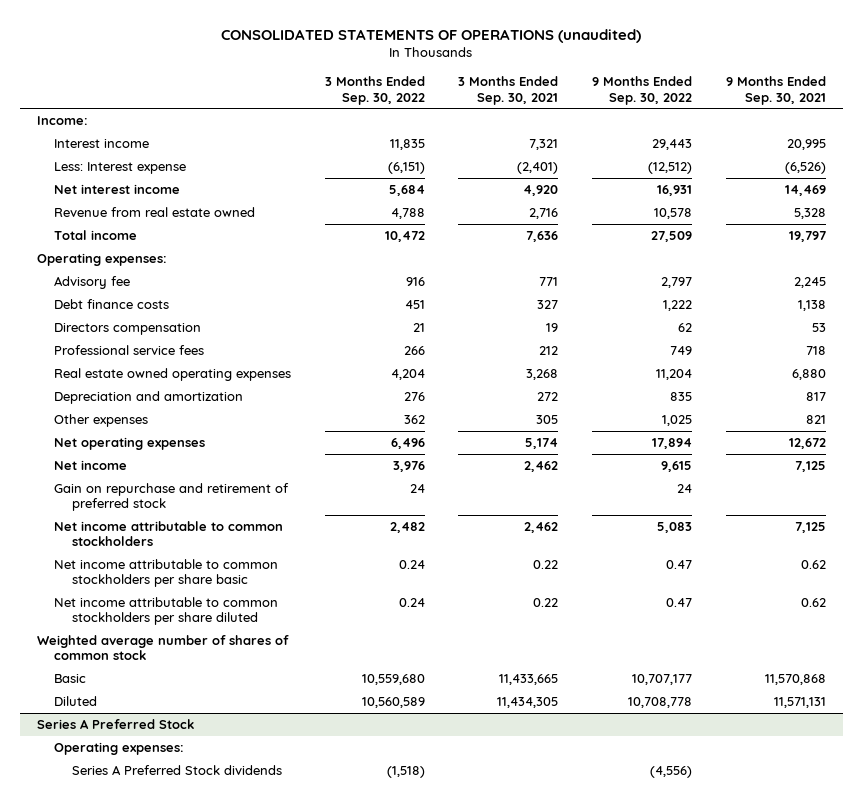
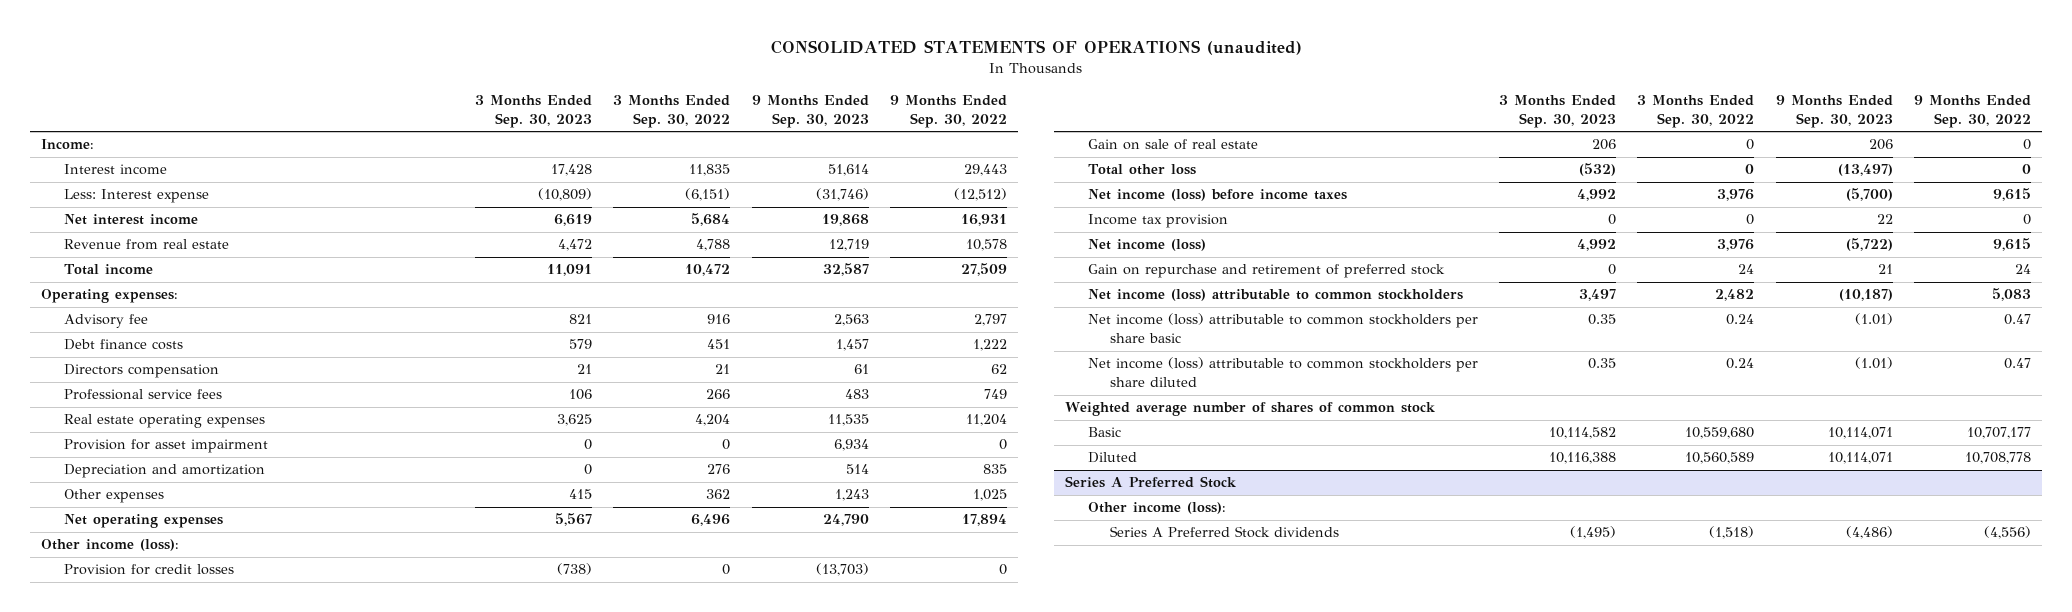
- | 3 Months Ended Sep. 30, 2022 | 3 Months Ended Sep. 30, 2021 | 9 Months Ended Sep. 30, 2022 | 9 Months Ended Sep. 30, 2021
+ | 3 Months Ended Sep. 30, 2023 | 3 Months Ended Sep. 30, 2022 | 9 Months Ended Sep. 30, 2023 | 9 Months Ended Sep. 30, 2022
- Revenue from real estate owned | 4,788 | 2,716 | 10,578 | 5,328
+ Revenue from real estate | 4,472 | 4,788 | 12,719 | 10,578
- Real estate owned operating expenses | 4,204 | 3,268 | 11,204 | 6,880
+ Real estate operating expenses | 3,625 | 4,204 | 11,535 | 11,204
+ Provision for asset impairment | 0 | 0 | 6,934 | 0
- Net income | 3,976 | 2,462 | 9,615 | 7,125
+ Other income (loss):
+ Provision for credit losses | (738) | 0 | (13,703) | 0
+ Gain on sale of real estate | 206 | 0 | 206 | 0
+ Total other loss | (532) | 0 | (13,497) | 0
+ Net income (loss) before income taxes | 4,992 | 3,976 | (5,700) | 9,615
+ Income tax provision | 0 | 0 | 22 | 0
+ Net income (loss) | 4,992 | 3,976 | (5,722) | 9,615
- Net income attributable to common stockholders | 2,482 | 2,462 | 5,083 | 7,125
- Net income attributable to common stockholders per share basic | 0.24 | 0.22 | 0.47 | 0.62
- Net income attributable to common stockholders per share diluted | 0.24 | 0.22 | 0.47 | 0.62
+ Net income (loss) attributable to common stockholders | 3,497 | 2,482 | (10,187) | 5,083
+ Net income (loss) attributable to common stockholders per share basic | 0.35 | 0.24 | (1.01) | 0.47
+ Net income (loss) attributable to common stockholders per share diluted | 0.35 | 0.24 | (1.01) | 0.47
@ Series A Preferred Stock
- Operating expenses:
+ Other income (loss):

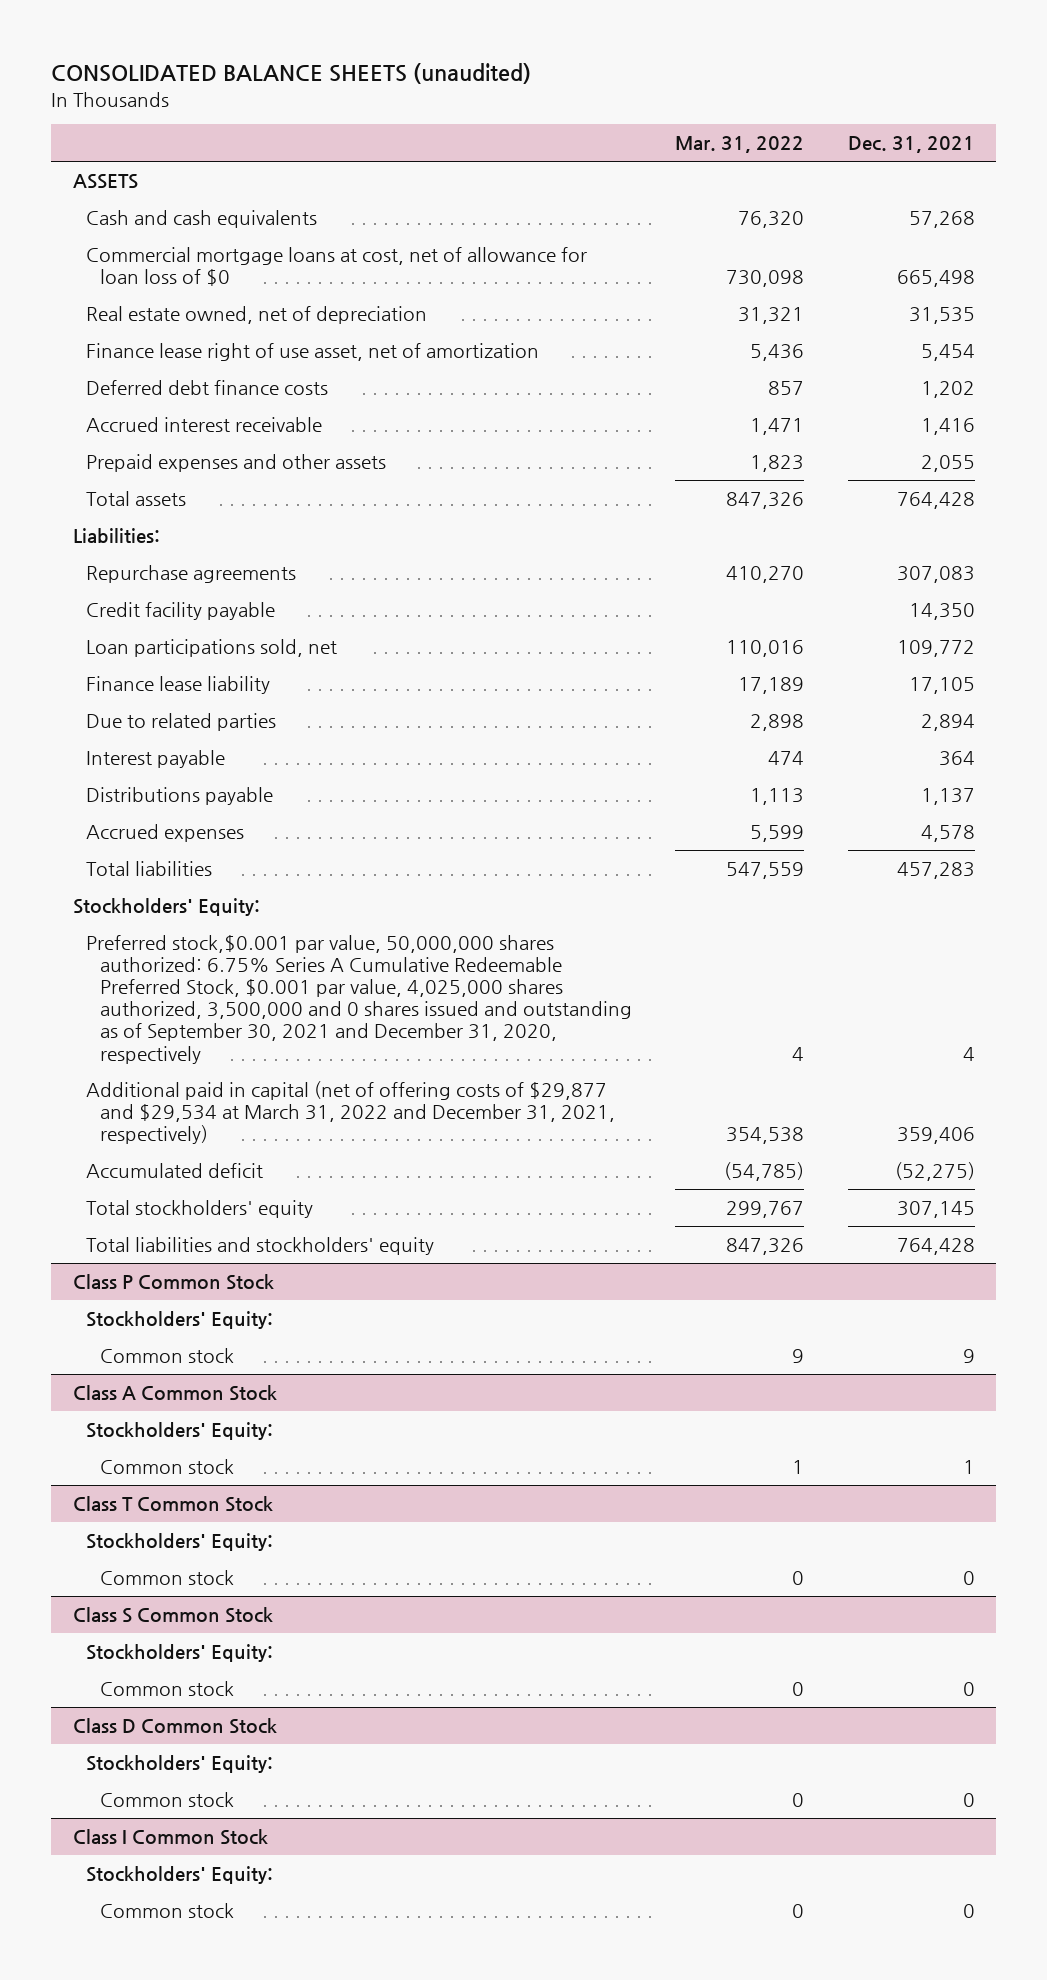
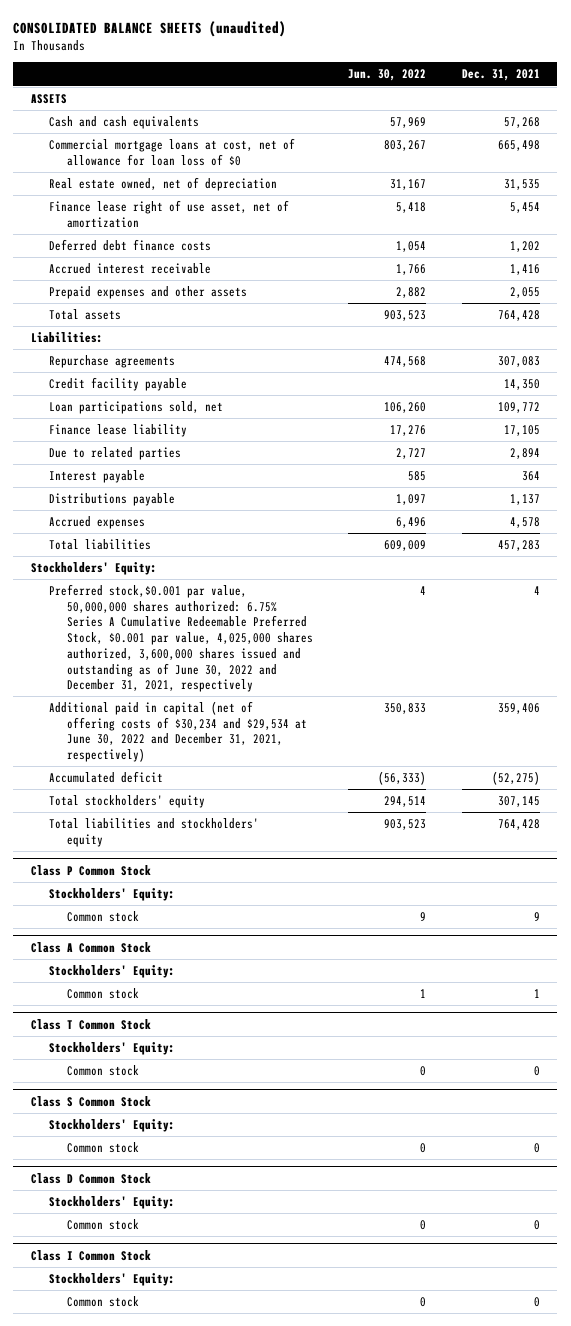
- | Mar. 31, 2022 | Dec. 31, 2021
+ | Jun. 30, 2022 | Dec. 31, 2021
- Preferred stock,$0.001 par value, 50,000,000 shares authorized: 6.75% Series A Cumulative Redeemable Preferred Stock, $0.001 par value, 4,025,000 shares authorized, 3,500,000 and 0 shares issued and outstanding as of September 30, 2021 and December 31, 2020, respectively | 4 | 4
- Additional paid in capital (net of offering costs of $29,877 and $29,534 at March 31, 2022 and December 31, 2021, respectively) | 354,538 | 359,406
+ Preferred stock,$0.001 par value, 50,000,000 shares authorized: 6.75% Series A Cumulative Redeemable Preferred Stock, $0.001 par value, 4,025,000 shares authorized, 3,600,000 shares issued and outstanding as of June 30, 2022 and December 31, 2021, respectively | 4 | 4
+ Additional paid in capital (net of offering costs of $30,234 and $29,534 at June 30, 2022 and December 31, 2021, respectively) | 350,833 | 359,406

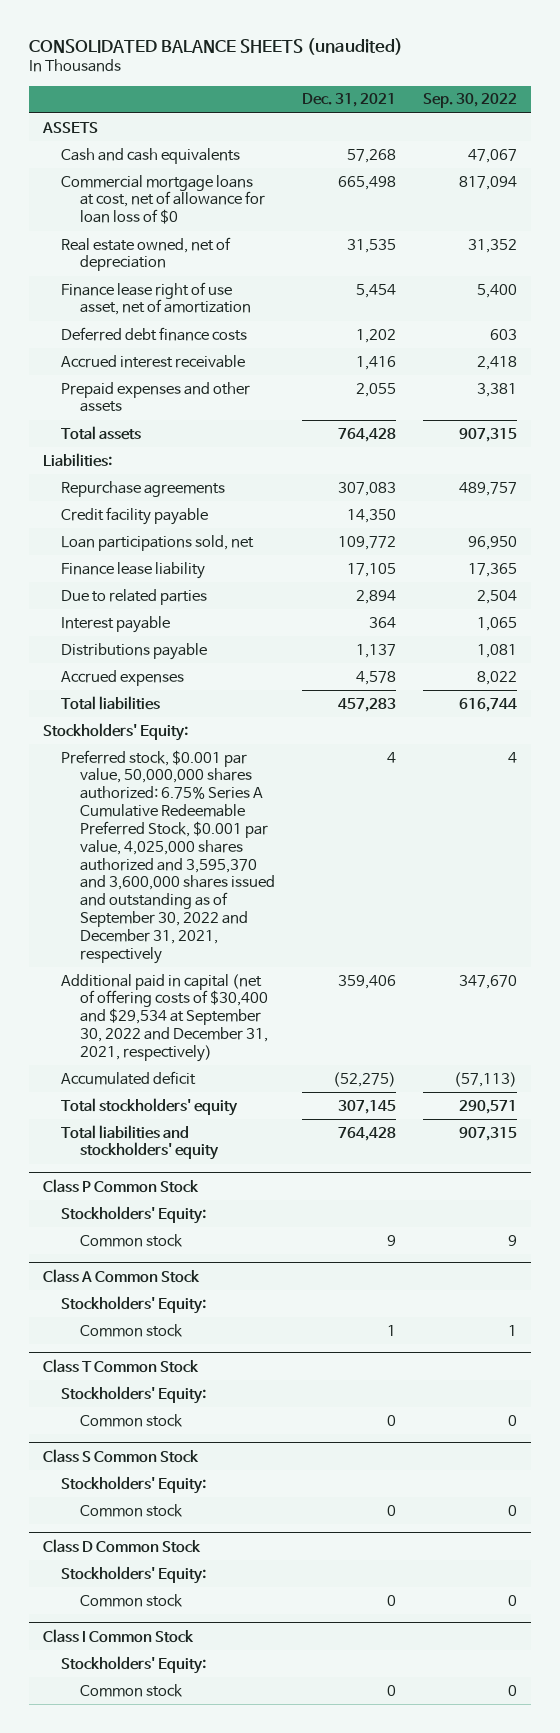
- | Jun. 30, 2022 | Dec. 31, 2021
+ | Dec. 31, 2021 | Sep. 30, 2022
- Preferred stock,$0.001 par value, 50,000,000 shares authorized: 6.75% Series A Cumulative Redeemable Preferred Stock, $0.001 par value, 4,025,000 shares authorized, 3,600,000 shares issued and outstanding as of June 30, 2022 and December 31, 2021, respectively | 4 | 4
- Additional paid in capital (net of offering costs of $30,234 and $29,534 at June 30, 2022 and December 31, 2021, respectively) | 350,833 | 359,406
+ Preferred stock, $0.001 par value, 50,000,000 shares authorized: 6.75% Series A Cumulative Redeemable Preferred Stock, $0.001 par value, 4,025,000 shares authorized and 3,595,370 and 3,600,000 shares issued and outstanding as of September 30, 2022 and December 31, 2021, respectively | 4 | 4
+ Additional paid in capital (net of offering costs of $30,400 and $29,534 at September 30, 2022 and December 31, 2021, respectively) | 359,406 | 347,670

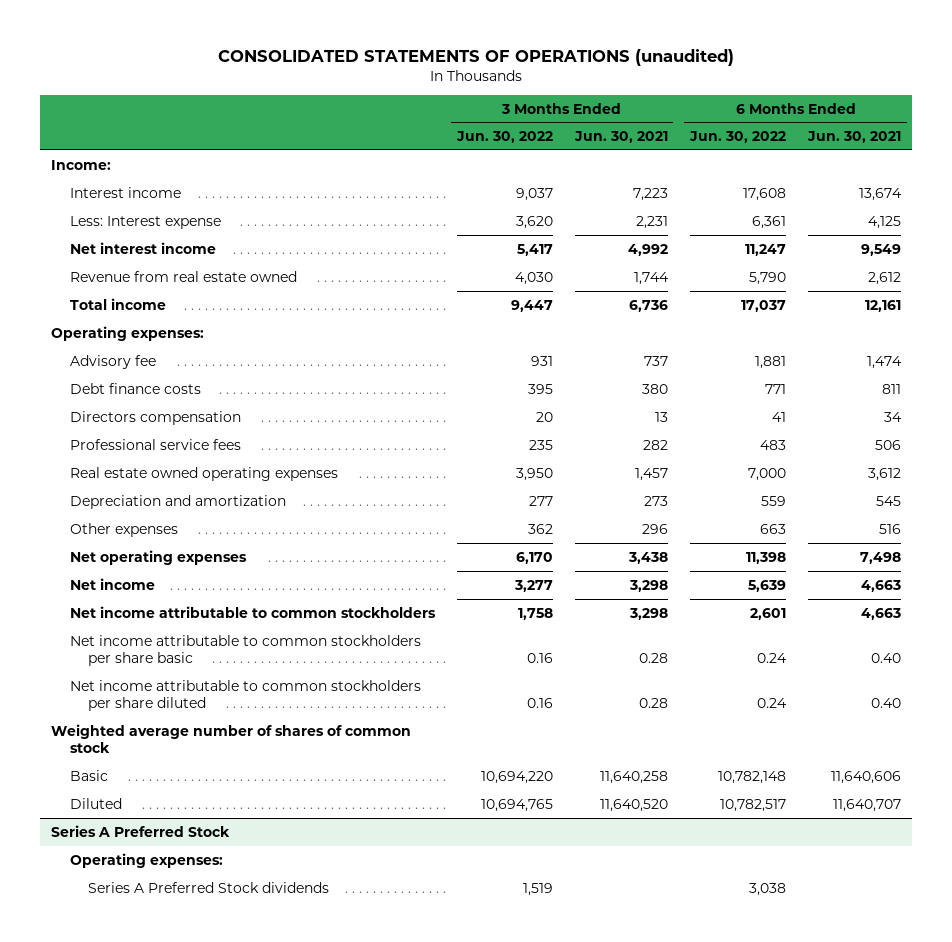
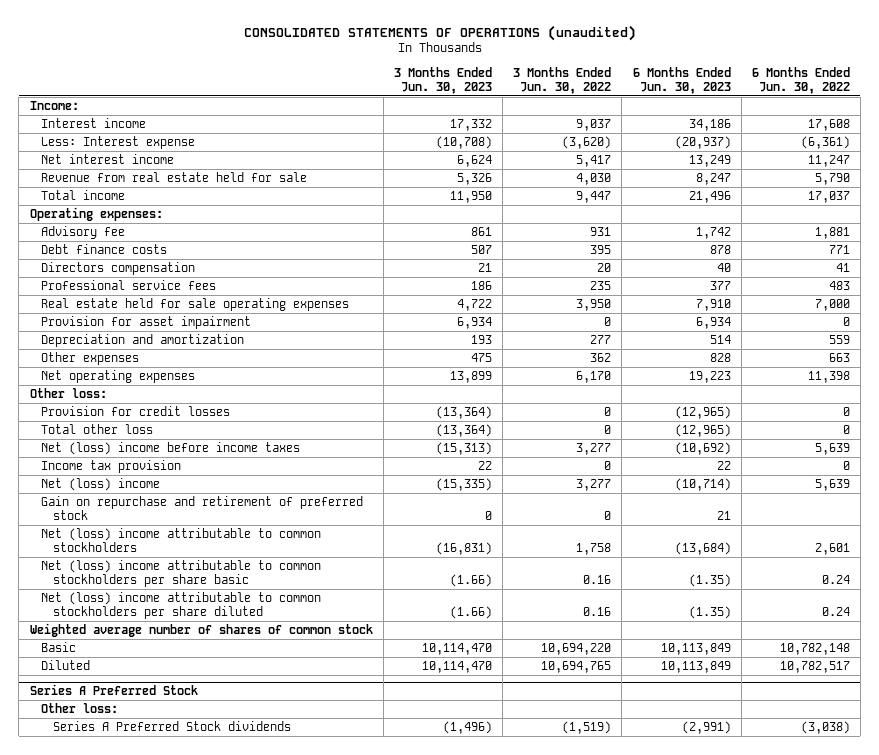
- | 3 Months Ended Jun. 30, 2022 | 3 Months Ended Jun. 30, 2021 | 6 Months Ended Jun. 30, 2022 | 6 Months Ended Jun. 30, 2021
+ | 3 Months Ended Jun. 30, 2023 | 3 Months Ended Jun. 30, 2022 | 6 Months Ended Jun. 30, 2023 | 6 Months Ended Jun. 30, 2022
- Less: Interest expense | 3,620 | 2,231 | 6,361 | 4,125
+ Less: Interest expense | (10,708) | (3,620) | (20,937) | (6,361)
- Revenue from real estate owned | 4,030 | 1,744 | 5,790 | 2,612
+ Revenue from real estate held for sale | 5,326 | 4,030 | 8,247 | 5,790
- Real estate owned operating expenses | 3,950 | 1,457 | 7,000 | 3,612
+ Real estate held for sale operating expenses | 4,722 | 3,950 | 7,910 | 7,000
+ Provision for asset impairment | 6,934 | 0 | 6,934 | 0
- Net income | 3,277 | 3,298 | 5,639 | 4,663
- Net income attributable to common stockholders | 1,758 | 3,298 | 2,601 | 4,663
- Net income attributable to common stockholders per share basic | 0.16 | 0.28 | 0.24 | 0.40
- Net income attributable to common stockholders per share diluted | 0.16 | 0.28 | 0.24 | 0.40
+ Other loss:
+ Provision for credit losses | (13,364) | 0 | (12,965) | 0
+ Total other loss | (13,364) | 0 | (12,965) | 0
+ Net (loss) income before income taxes | (15,313) | 3,277 | (10,692) | 5,639
+ Income tax provision | 22 | 0 | 22 | 0
+ Net (loss) income | (15,335) | 3,277 | (10,714) | 5,639
+ Gain on repurchase and retirement of preferred stock | 0 | 0 | 21 |
+ Net (loss) income attributable to common stockholders | (16,831) | 1,758 | (13,684) | 2,601
+ Net (loss) income attributable to common stockholders per share basic | (1.66) | 0.16 | (1.35) | 0.24
+ Net (loss) income attributable to common stockholders per share diluted | (1.66) | 0.16 | (1.35) | 0.24
@ Series A Preferred Stock
- Operating expenses:
- Series A Preferred Stock dividends | 1,519 | | 3,038 |
+ Other loss:
+ Series A Preferred Stock dividends | (1,496) | (1,519) | (2,991) | (3,038)

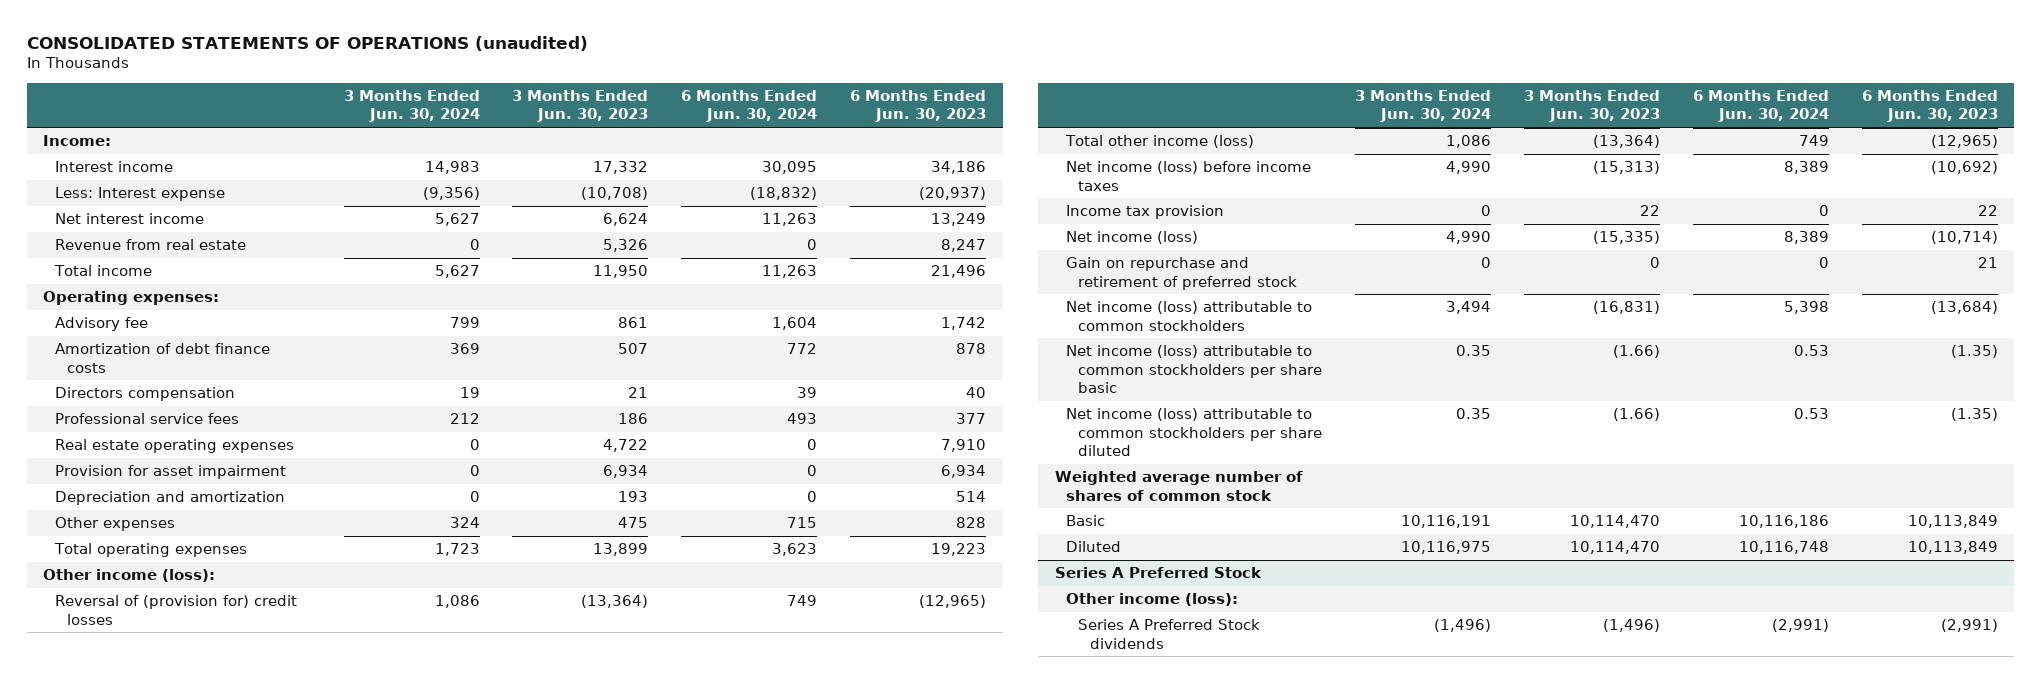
- | 3 Months Ended Jun. 30, 2023 | 3 Months Ended Jun. 30, 2022 | 6 Months Ended Jun. 30, 2023 | 6 Months Ended Jun. 30, 2022
+ | 3 Months Ended Jun. 30, 2024 | 3 Months Ended Jun. 30, 2023 | 6 Months Ended Jun. 30, 2024 | 6 Months Ended Jun. 30, 2023
- Revenue from real estate held for sale | 5,326 | 4,030 | 8,247 | 5,790
+ Revenue from real estate | 0 | 5,326 | 0 | 8,247
- Debt finance costs | 507 | 395 | 878 | 771
+ Amortization of debt finance costs | 369 | 507 | 772 | 878
- Real estate held for sale operating expenses | 4,722 | 3,950 | 7,910 | 7,000
+ Real estate operating expenses | 0 | 4,722 | 0 | 7,910
- Net operating expenses | 13,899 | 6,170 | 19,223 | 11,398
- Other loss:
- Provision for credit losses | (13,364) | 0 | (12,965) | 0
- Total other loss | (13,364) | 0 | (12,965) | 0
- Net (loss) income before income taxes | (15,313) | 3,277 | (10,692) | 5,639
+ Total operating expenses | 1,723 | 13,899 | 3,623 | 19,223
+ Other income (loss):
+ Reversal of (provision for) credit losses | 1,086 | (13,364) | 749 | (12,965)
+ Total other income (loss) | 1,086 | (13,364) | 749 | (12,965)
+ Net income (loss) before income taxes | 4,990 | (15,313) | 8,389 | (10,692)
- Net (loss) income | (15,335) | 3,277 | (10,714) | 5,639
+ Net income (loss) | 4,990 | (15,335) | 8,389 | (10,714)
- Net (loss) income attributable to common stockholders | (16,831) | 1,758 | (13,684) | 2,601
- Net (loss) income attributable to common stockholders per share basic | (1.66) | 0.16 | (1.35) | 0.24
- Net (loss) income attributable to common stockholders per share diluted | (1.66) | 0.16 | (1.35) | 0.24
+ Net income (loss) attributable to common stockholders | 3,494 | (16,831) | 5,398 | (13,684)
+ Net income (loss) attributable to common stockholders per share basic | 0.35 | (1.66) | 0.53 | (1.35)
+ Net income (loss) attributable to common stockholders per share diluted | 0.35 | (1.66) | 0.53 | (1.35)
@ Series A Preferred Stock
- Other loss:
+ Other income (loss):

